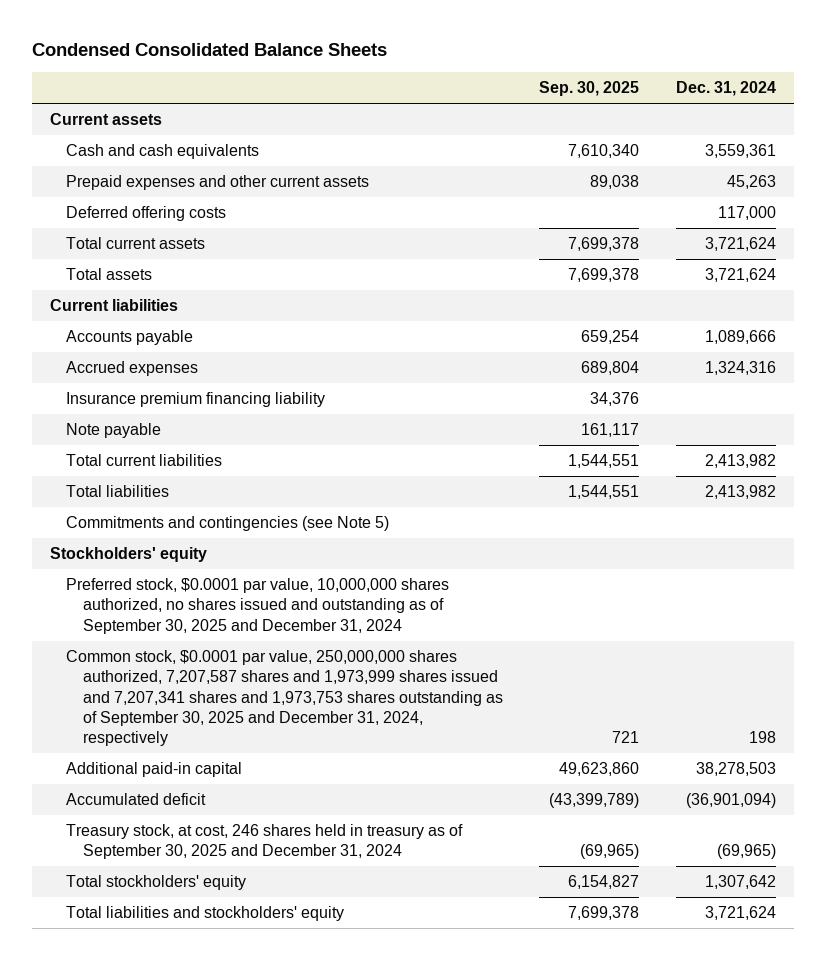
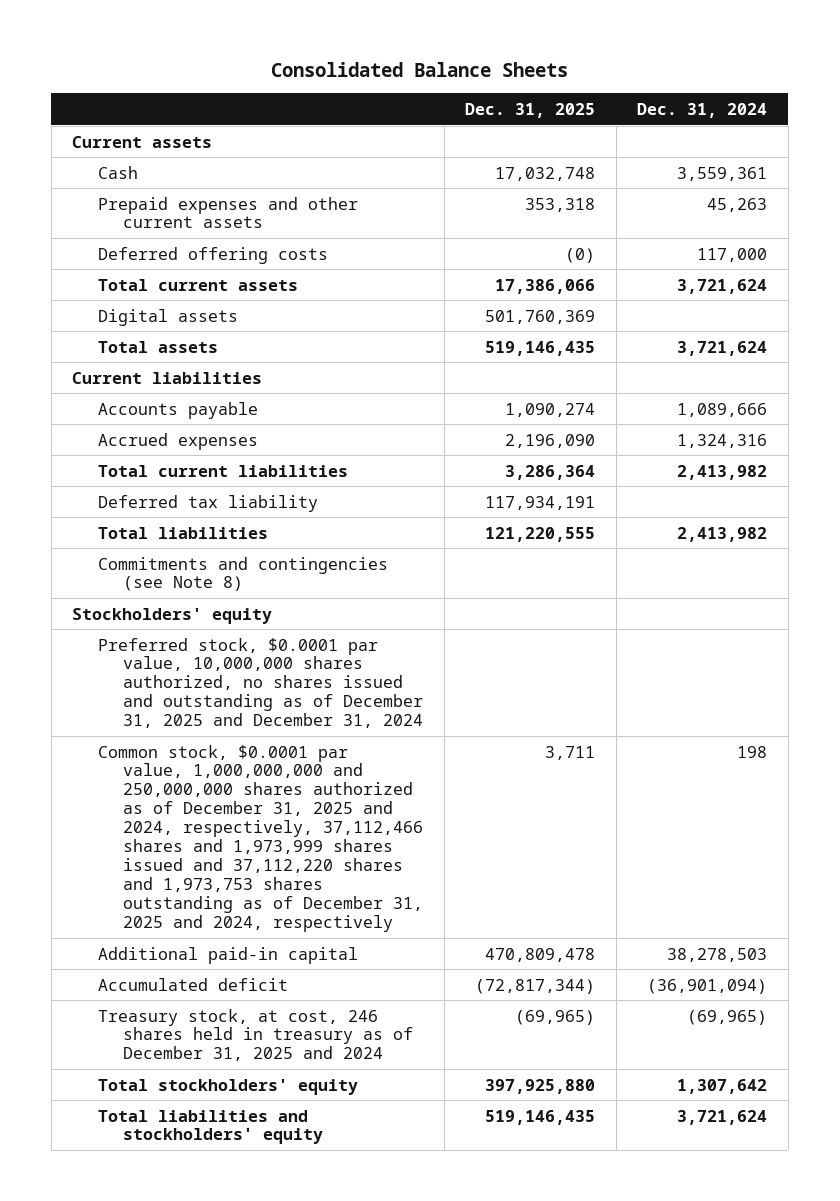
- Condensed Consolidated Balance Sheets
+ Consolidated Balance Sheets
- | Sep. 30, 2025 | Dec. 31, 2024
+ | Dec. 31, 2025 | Dec. 31, 2024
- Cash and cash equivalents | 7,610,340 | 3,559,361
+ Cash | 17,032,748 | 3,559,361
+ Digital assets | 501,760,369 |
- Insurance premium financing liability | 34,376 |
- Note payable | 161,117 |
+ Deferred tax liability | 117,934,191 |
- Commitments and contingencies (see Note 5)
+ Commitments and contingencies (see Note 8)
- Preferred stock, $0.0001 par value, 10,000,000 shares authorized, no shares issued and outstanding as of September 30, 2025 and December 31, 2024
- Common stock, $0.0001 par value, 250,000,000 shares authorized, 7,207,587 shares and 1,973,999 shares issued and 7,207,341 shares and 1,973,753 shares outstanding as of September 30, 2025 and December 31, 2024, respectively | 721 | 198
+ Preferred stock, $0.0001 par value, 10,000,000 shares authorized, no shares issued and outstanding as of December 31, 2025 and December 31, 2024
+ Common stock, $0.0001 par value, 1,000,000,000 and 250,000,000 shares authorized as of December 31, 2025 and 2024, respectively, 37,112,466 shares and 1,973,999 shares issued and 37,112,220 shares and 1,973,753 shares outstanding as of December 31, 2025 and 2024, respectively | 3,711 | 198
- Treasury stock, at cost, 246 shares held in treasury as of September 30, 2025 and December 31, 2024 | (69,965) | (69,965)
+ Treasury stock, at cost, 246 shares held in treasury as of December 31, 2025 and 2024 | (69,965) | (69,965)

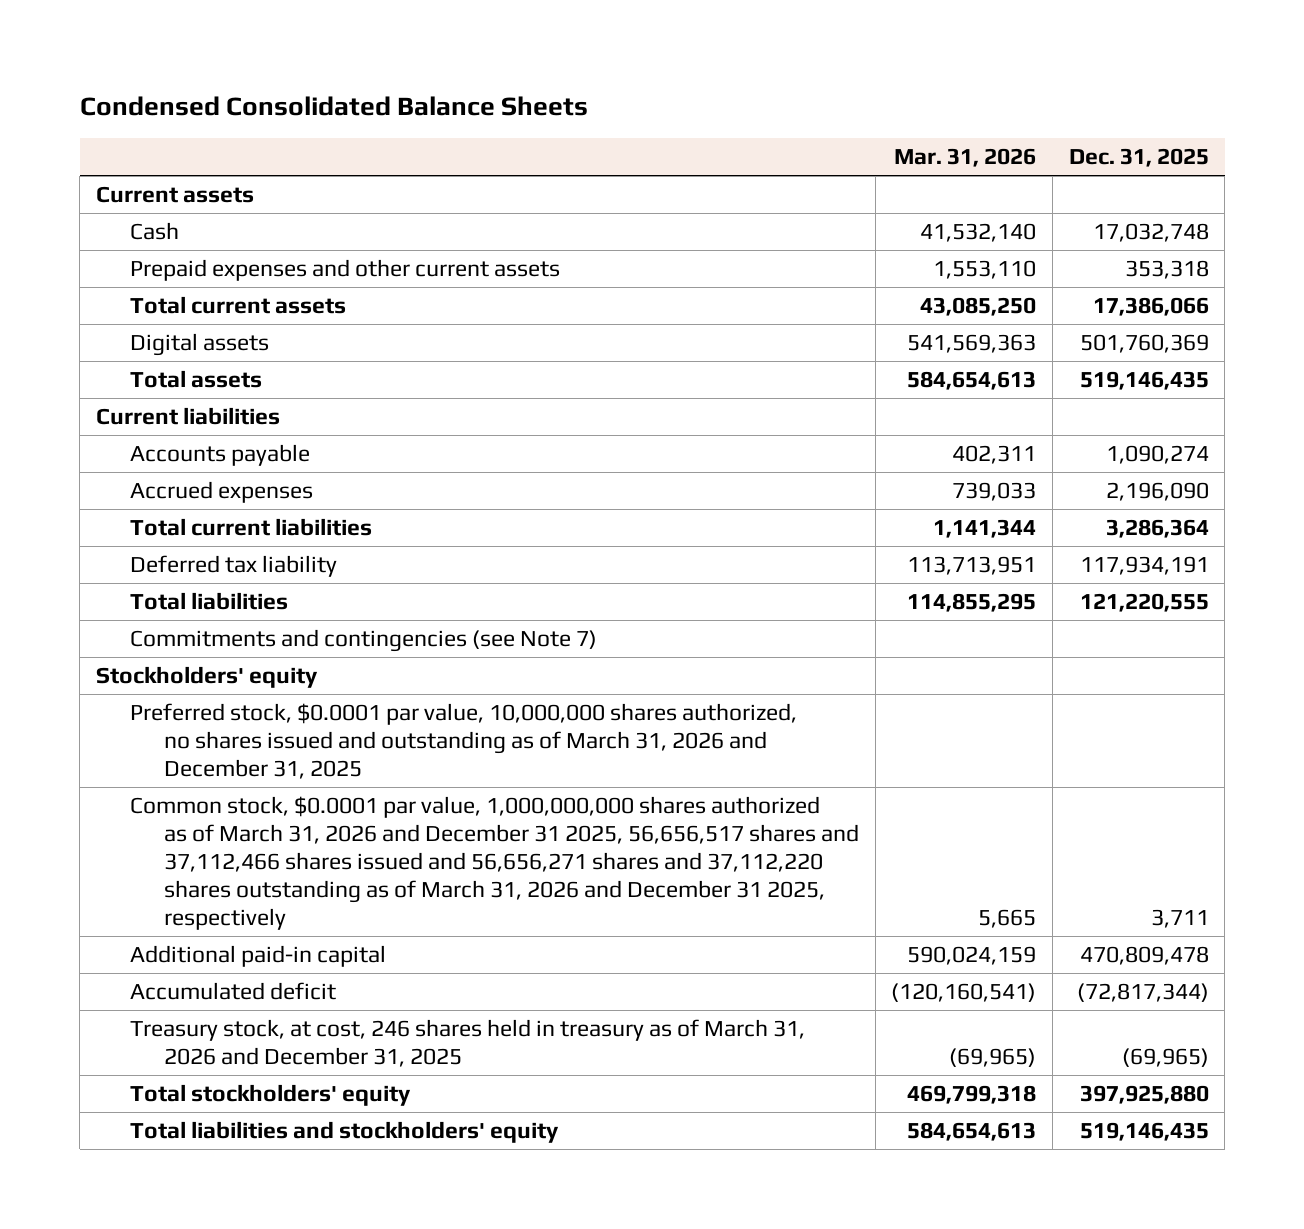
- Consolidated Balance Sheets
+ Condensed Consolidated Balance Sheets
- | Dec. 31, 2025 | Dec. 31, 2024
+ | Mar. 31, 2026 | Dec. 31, 2025
- Deferred offering costs | (0) | 117,000
- Commitments and contingencies (see Note 8)
+ Commitments and contingencies (see Note 7)
- Preferred stock, $0.0001 par value, 10,000,000 shares authorized, no shares issued and outstanding as of December 31, 2025 and December 31, 2024
- Common stock, $0.0001 par value, 1,000,000,000 and 250,000,000 shares authorized as of December 31, 2025 and 2024, respectively, 37,112,466 shares and 1,973,999 shares issued and 37,112,220 shares and 1,973,753 shares outstanding as of December 31, 2025 and 2024, respectively | 3,711 | 198
+ Preferred stock, $0.0001 par value, 10,000,000 shares authorized, no shares issued and outstanding as of March 31, 2026 and December 31, 2025
+ Common stock, $0.0001 par value, 1,000,000,000 shares authorized as of March 31, 2026 and December 31 2025, 56,656,517 shares and 37,112,466 shares issued and 56,656,271 shares and 37,112,220 shares outstanding as of March 31, 2026 and December 31 2025, respectively | 5,665 | 3,711
- Treasury stock, at cost, 246 shares held in treasury as of December 31, 2025 and 2024 | (69,965) | (69,965)
+ Treasury stock, at cost, 246 shares held in treasury as of March 31, 2026 and December 31, 2025 | (69,965) | (69,965)

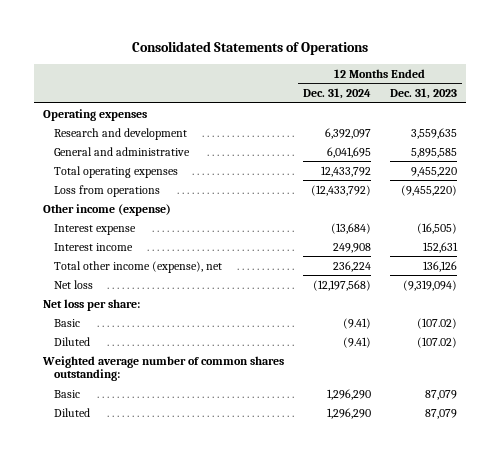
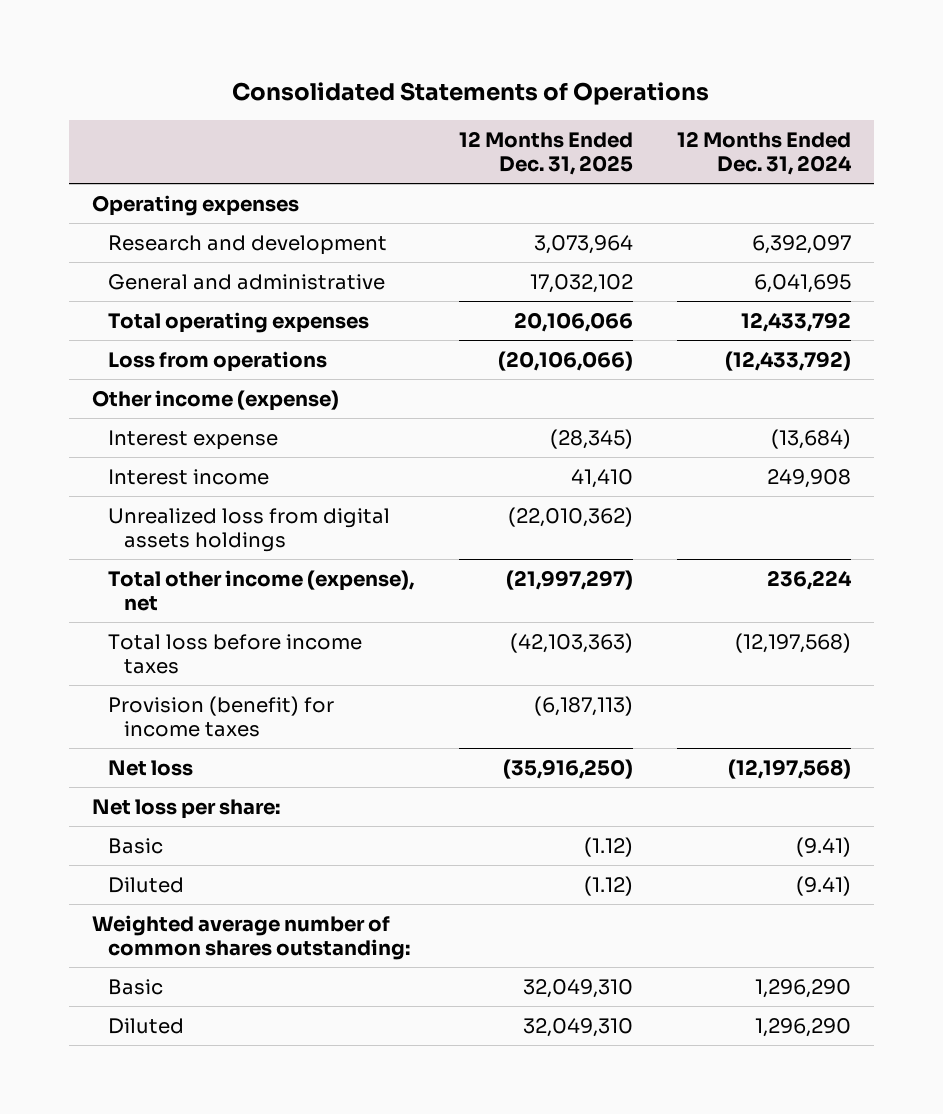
- | 12 Months Ended Dec. 31, 2024 | 12 Months Ended Dec. 31, 2023
+ | 12 Months Ended Dec. 31, 2025 | 12 Months Ended Dec. 31, 2024
+ Unrealized loss from digital assets holdings | (22,010,362) |
+ Total loss before income taxes | (42,103,363) | (12,197,568)
+ Provision (benefit) for income taxes | (6,187,113) |

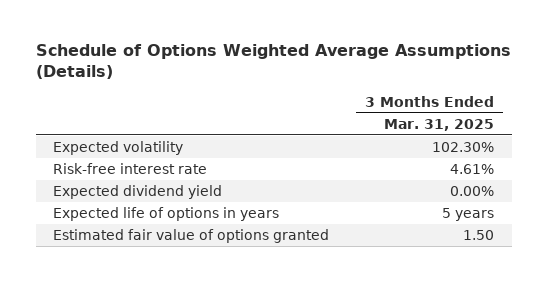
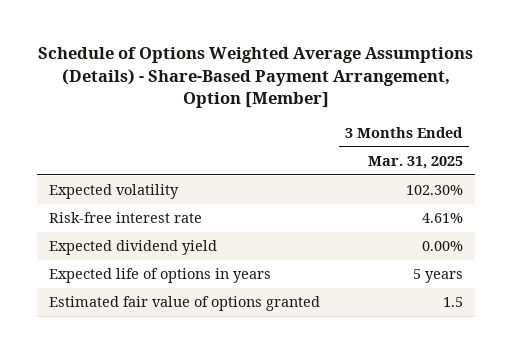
- Schedule of Options Weighted Average Assumptions (Details)
+ Schedule of Options Weighted Average Assumptions (Details) - Share-Based Payment Arrangement, Option [Member]
- Estimated fair value of options granted | 1.50
+ Estimated fair value of options granted | 1.5

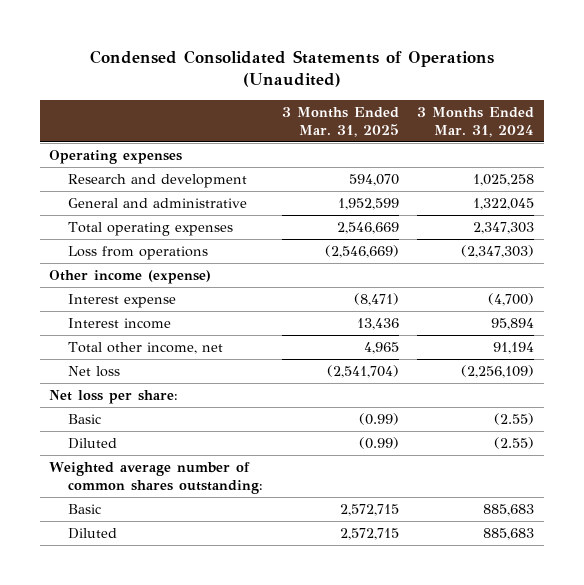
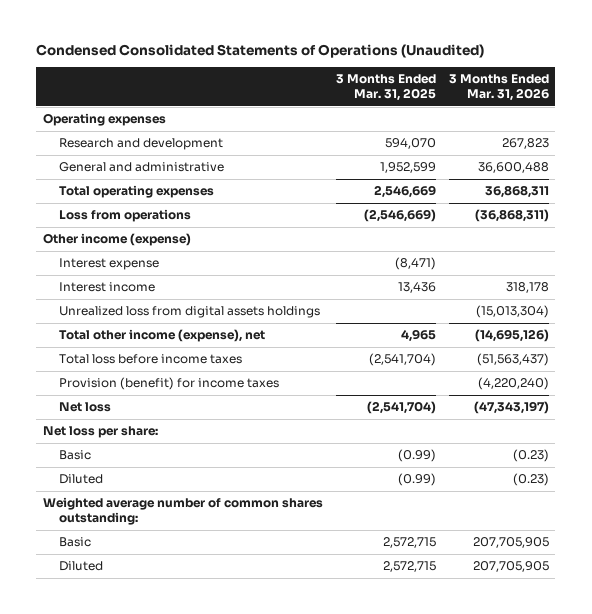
- | 3 Months Ended Mar. 31, 2025 | 3 Months Ended Mar. 31, 2024
+ | 3 Months Ended Mar. 31, 2025 | 3 Months Ended Mar. 31, 2026
- Total other income, net | 4,965 | 91,194
+ Unrealized loss from digital assets holdings | | (15,013,304)
+ Total other income (expense), net | 4,965 | (14,695,126)
+ Total loss before income taxes | (2,541,704) | (51,563,437)
+ Provision (benefit) for income taxes | | (4,220,240)

